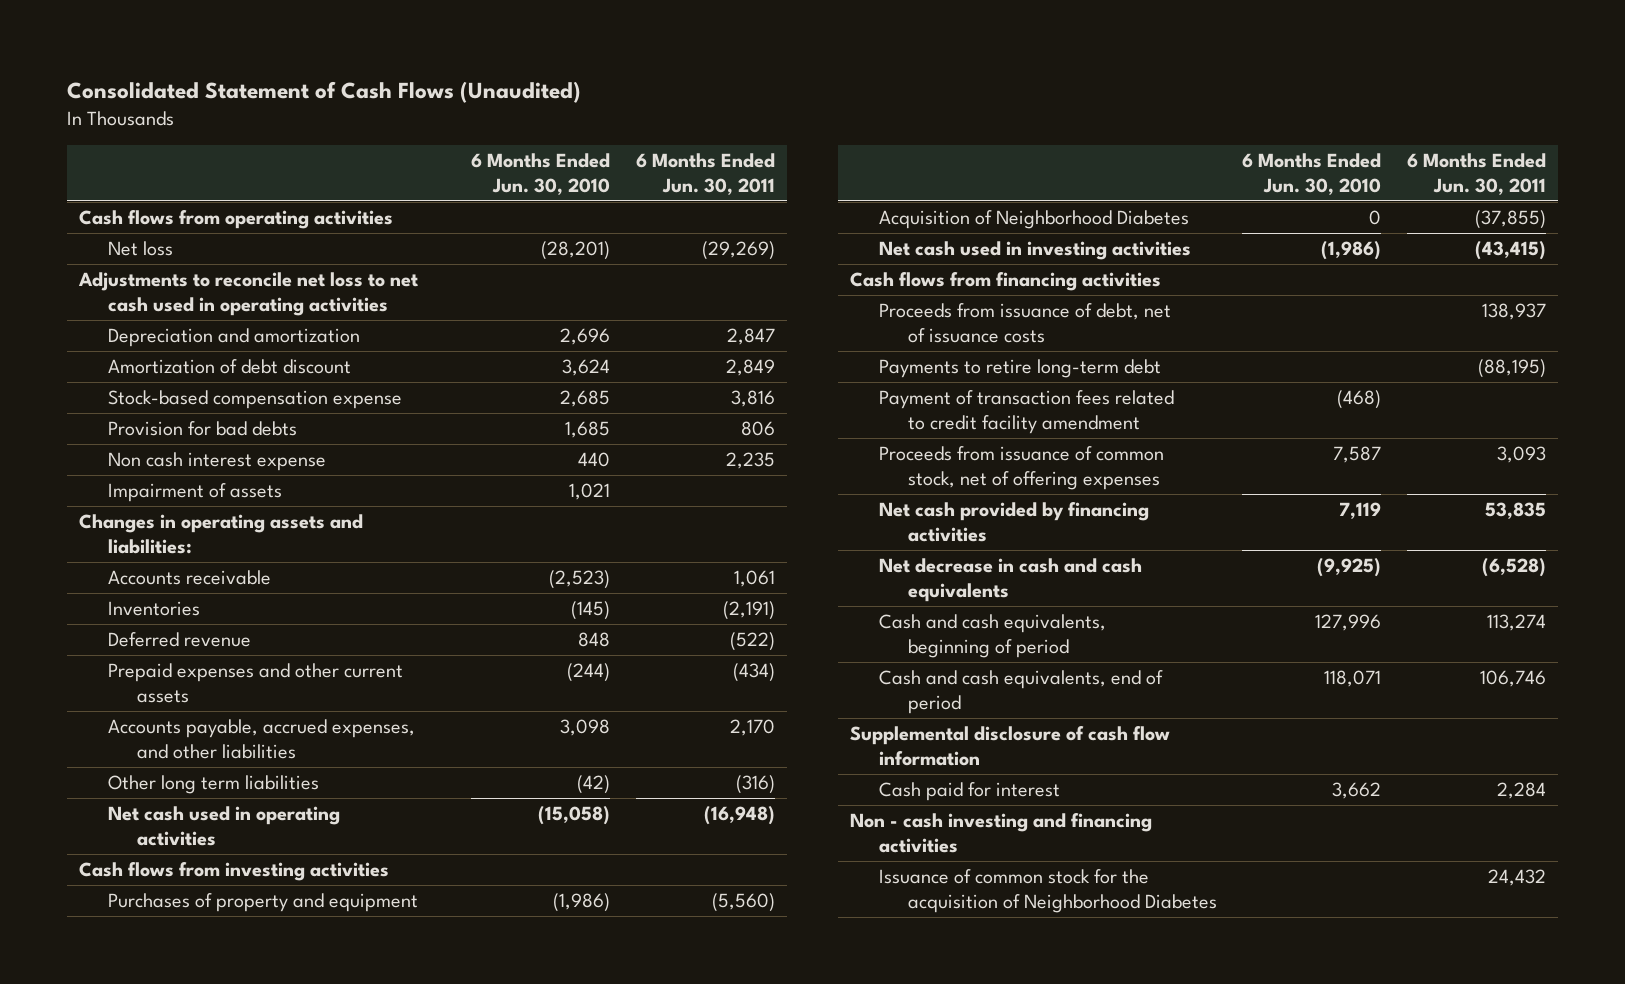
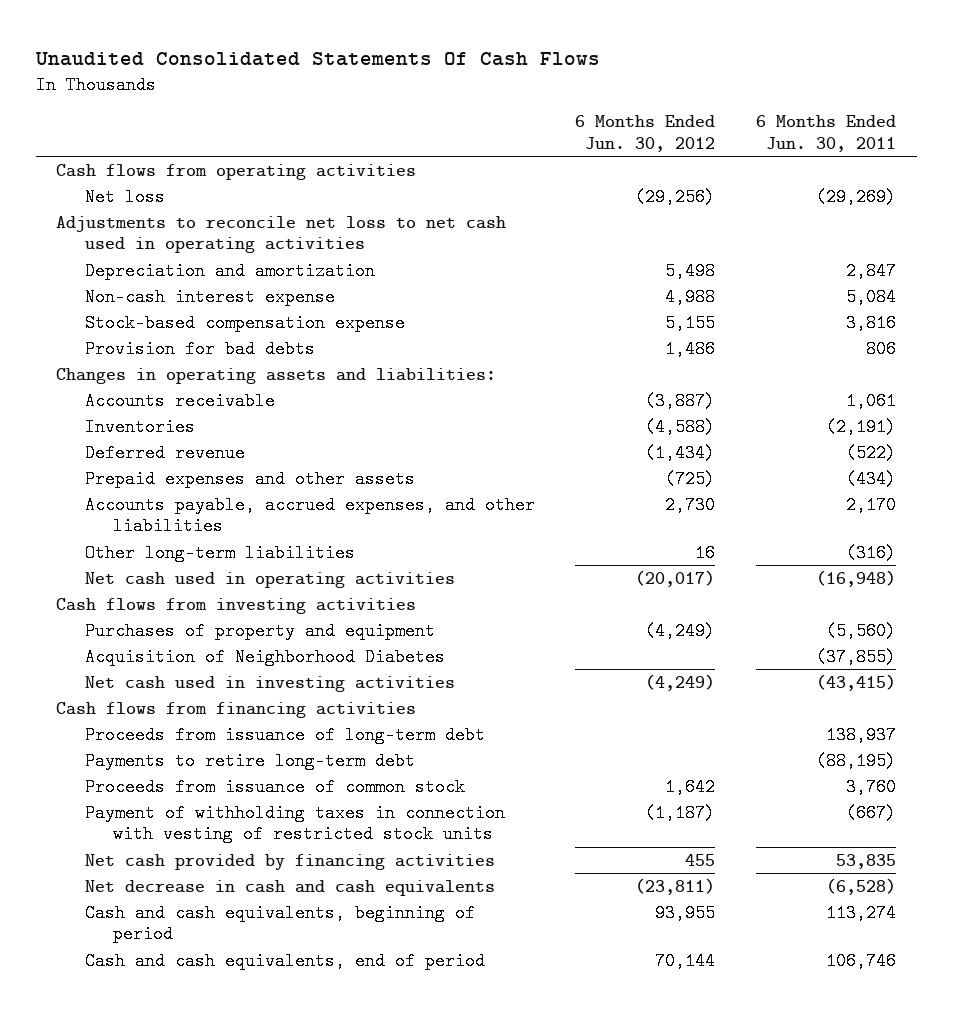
- Consolidated Statement of Cash Flows (Unaudited)
+ Unaudited Consolidated Statements Of Cash Flows
- | 6 Months Ended Jun. 30, 2010 | 6 Months Ended Jun. 30, 2011
+ | 6 Months Ended Jun. 30, 2012 | 6 Months Ended Jun. 30, 2011
- Amortization of debt discount | 3,624 | 2,849
+ Non-cash interest expense | 4,988 | 5,084
- Non cash interest expense | 440 | 2,235
- Impairment of assets | 1,021 |
- Prepaid expenses and other current assets | (244) | (434)
+ Prepaid expenses and other assets | (725) | (434)
- Other long term liabilities | (42) | (316)
+ Other long-term liabilities | 16 | (316)
- Proceeds from issuance of debt, net of issuance costs | | 138,937
+ Proceeds from issuance of long-term debt | | 138,937
- Payment of transaction fees related to credit facility amendment | (468) |
- Proceeds from issuance of common stock, net of offering expenses | 7,587 | 3,093
+ Proceeds from issuance of common stock | 1,642 | 3,760
+ Payment of withholding taxes in connection with vesting of restricted stock units | (1,187) | (667)
- Supplemental disclosure of cash flow information
- Cash paid for interest | 3,662 | 2,284
- Non - cash investing and financing activities
- Issuance of common stock for the acquisition of Neighborhood Diabetes | | 24,432

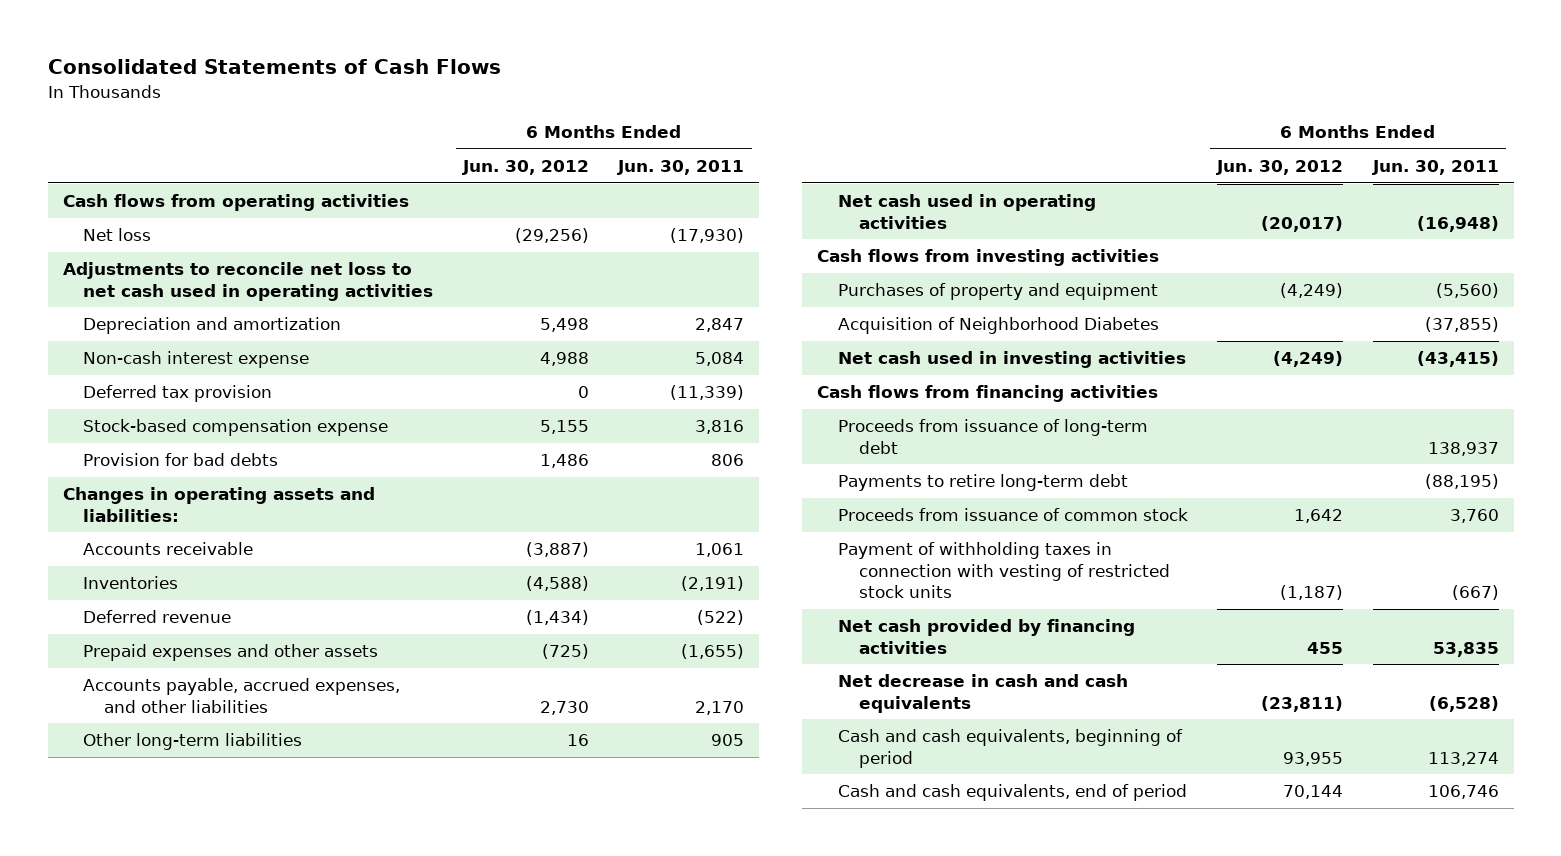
- Unaudited Consolidated Statements Of Cash Flows
+ Consolidated Statements of Cash Flows
- Net loss | (29,256) | (29,269)
+ Net loss | (29,256) | (17,930)
+ Deferred tax provision | 0 | (11,339)
- Prepaid expenses and other assets | (725) | (434)
+ Prepaid expenses and other assets | (725) | (1,655)
- Other long-term liabilities | 16 | (316)
+ Other long-term liabilities | 16 | 905

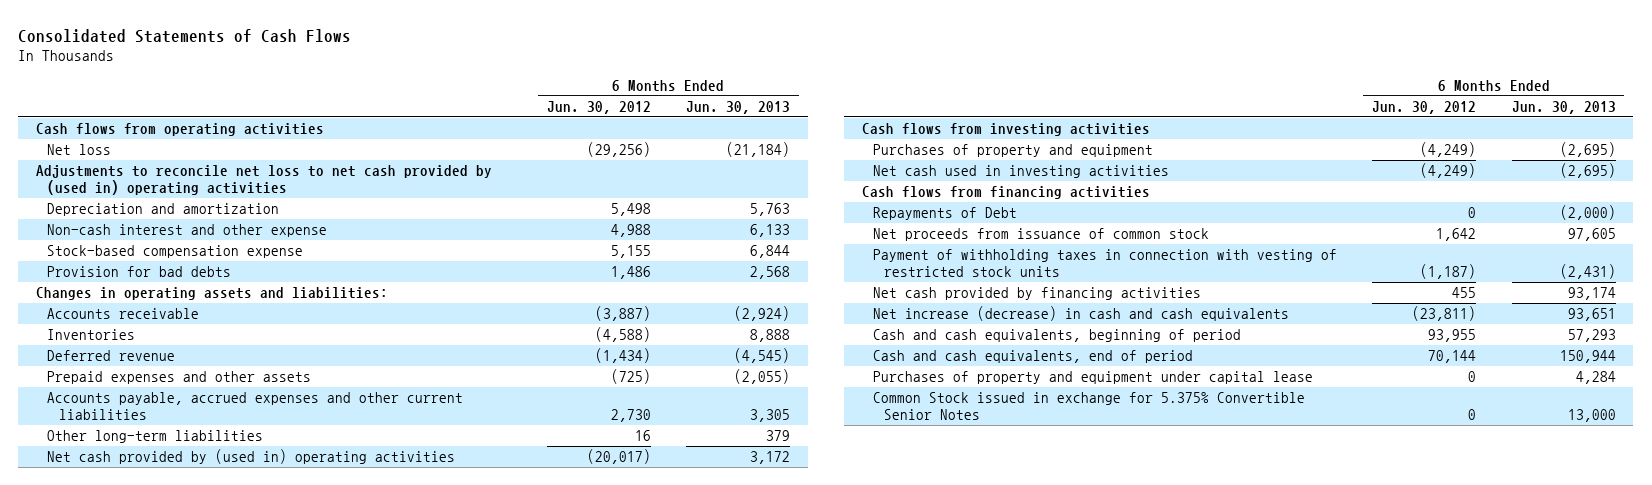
- | 6 Months Ended Jun. 30, 2012 | 6 Months Ended Jun. 30, 2011
+ | 6 Months Ended Jun. 30, 2012 | 6 Months Ended Jun. 30, 2013
- Adjustments to reconcile net loss to net cash used in operating activities
+ Adjustments to reconcile net loss to net cash provided by (used in) operating activities
- Non-cash interest expense | 4,988 | 5,084
- Deferred tax provision | 0 | (11,339)
+ Non-cash interest and other expense | 4,988 | 6,133
- Accounts payable, accrued expenses, and other liabilities | 2,730 | 2,170
+ Accounts payable, accrued expenses and other current liabilities | 2,730 | 3,305
- Net cash used in operating activities | (20,017) | (16,948)
+ Net cash provided by (used in) operating activities | (20,017) | 3,172
- Acquisition of Neighborhood Diabetes | | (37,855)
- Proceeds from issuance of long-term debt | | 138,937
- Payments to retire long-term debt | | (88,195)
- Proceeds from issuance of common stock | 1,642 | 3,760
+ Repayments of Debt | 0 | (2,000)
+ Net proceeds from issuance of common stock | 1,642 | 97,605
- Net decrease in cash and cash equivalents | (23,811) | (6,528)
+ Net increase (decrease) in cash and cash equivalents | (23,811) | 93,651
+ Purchases of property and equipment under capital lease | 0 | 4,284
+ Common Stock issued in exchange for 5.375% Convertible Senior Notes | 0 | 13,000

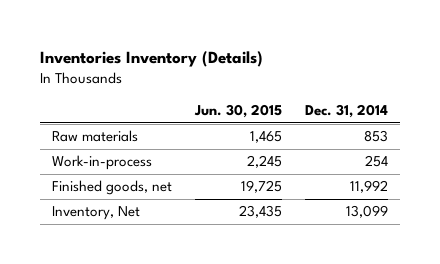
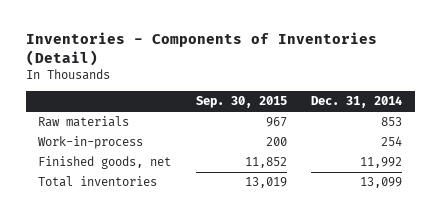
- Inventories Inventory (Details)
+ Inventories - Components of Inventories (Detail)
- | Jun. 30, 2015 | Dec. 31, 2014
+ | Sep. 30, 2015 | Dec. 31, 2014
- Inventory, Net | 23,435 | 13,099
+ Total inventories | 13,019 | 13,099

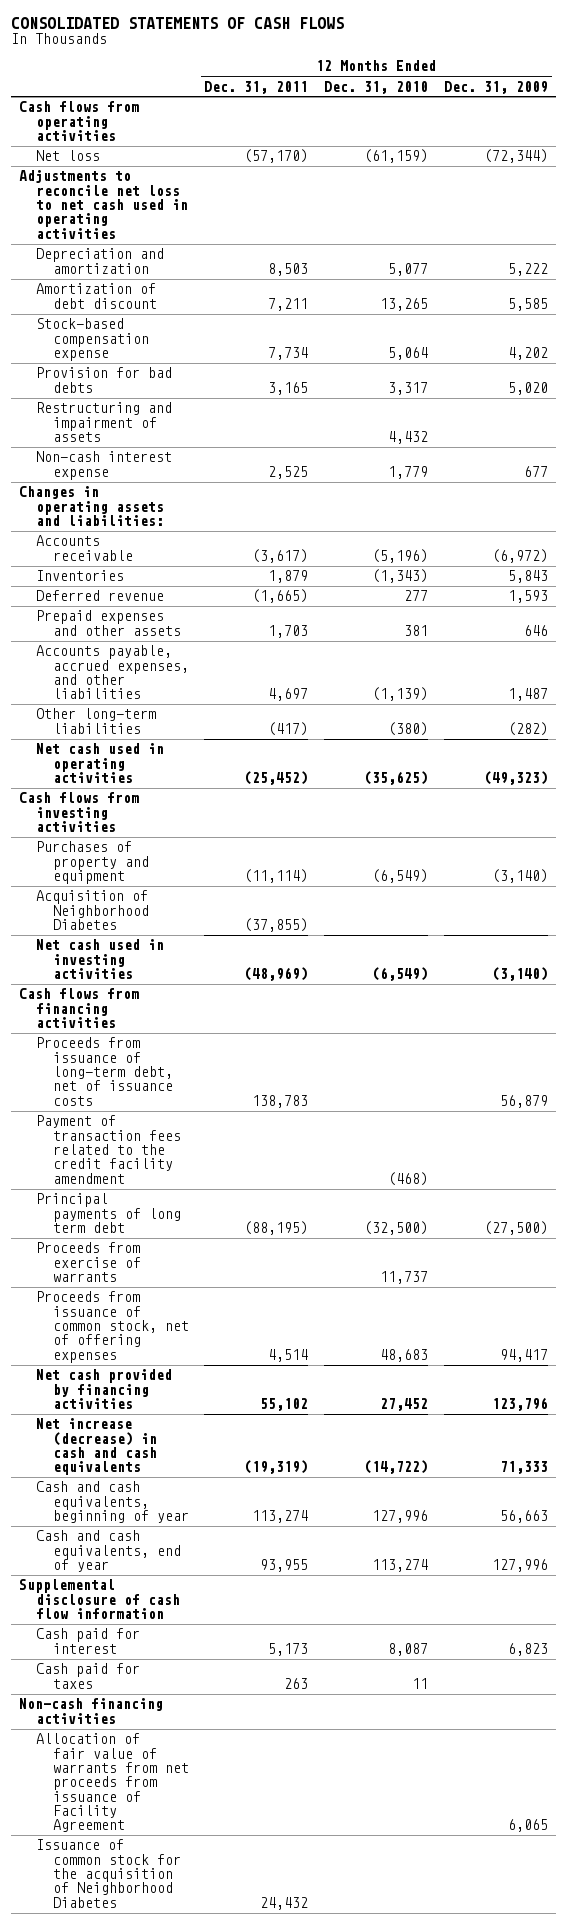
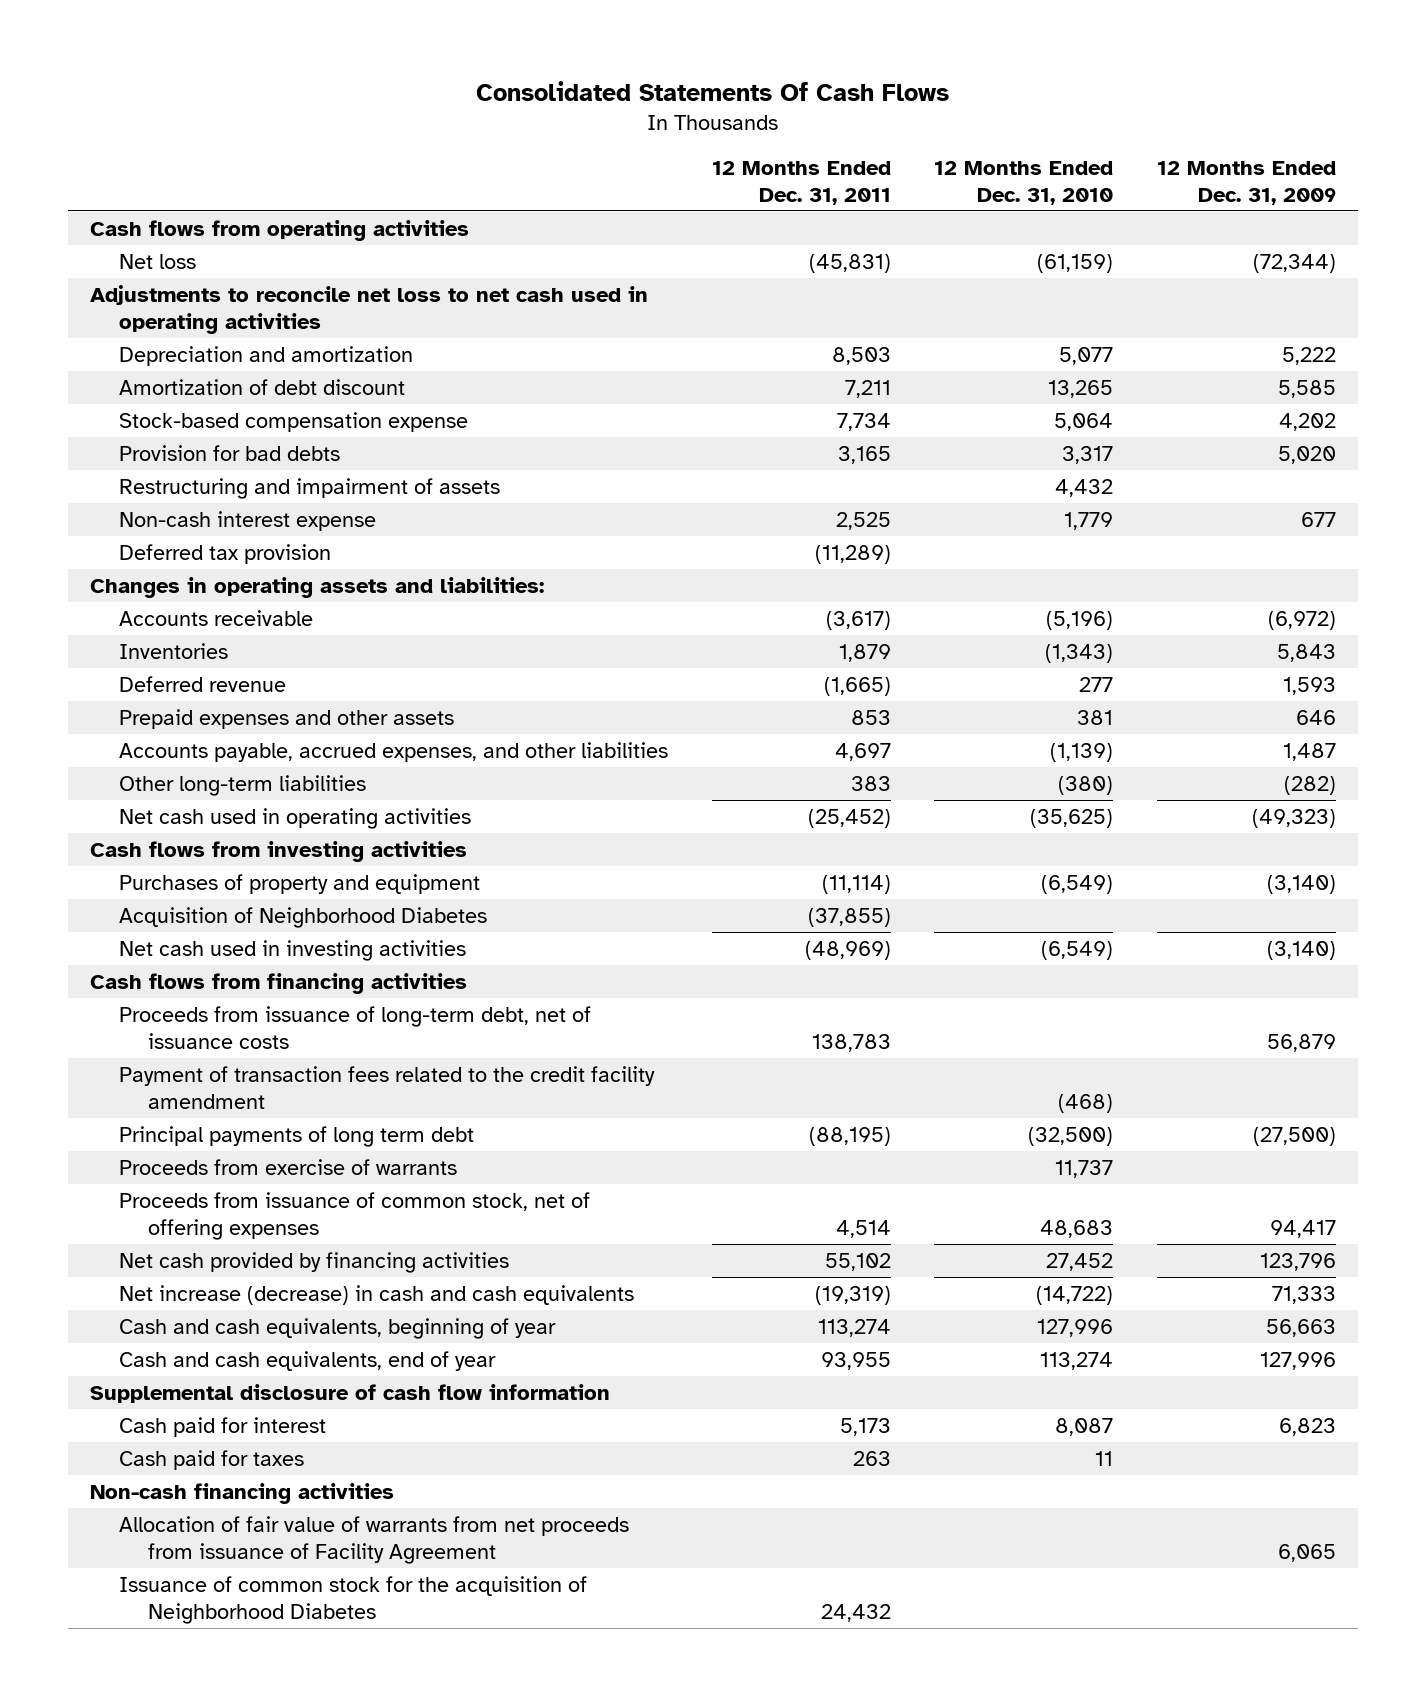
- CONSOLIDATED STATEMENTS OF CASH FLOWS
+ Consolidated Statements Of Cash Flows
- Net loss | (57,170) | (61,159) | (72,344)
+ Net loss | (45,831) | (61,159) | (72,344)
+ Deferred tax provision | (11,289) | |
- Prepaid expenses and other assets | 1,703 | 381 | 646
+ Prepaid expenses and other assets | 853 | 381 | 646
- Other long-term liabilities | (417) | (380) | (282)
+ Other long-term liabilities | 383 | (380) | (282)

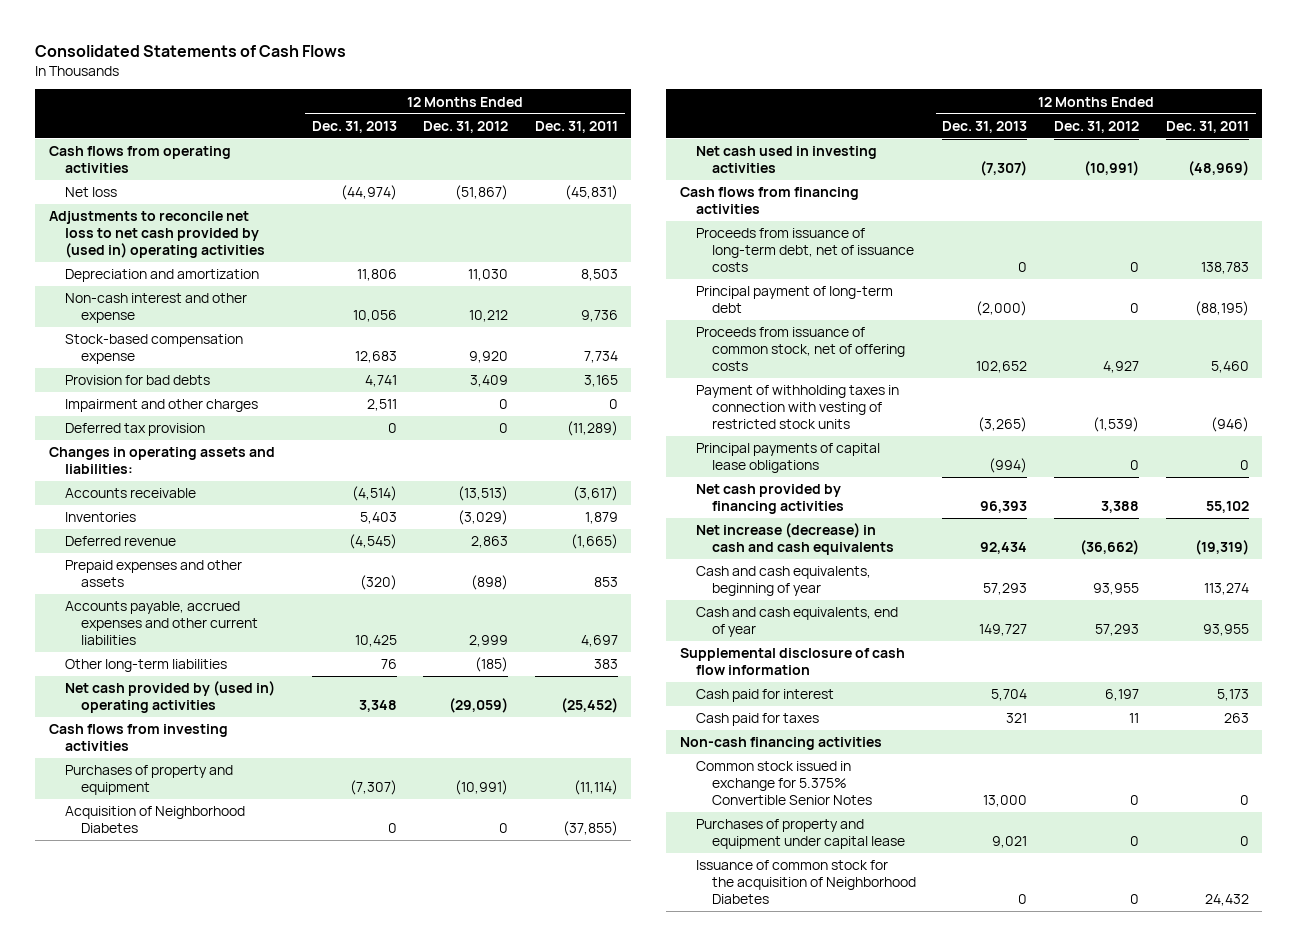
- Consolidated Statements Of Cash Flows
+ Consolidated Statements of Cash Flows
- | 12 Months Ended Dec. 31, 2011 | 12 Months Ended Dec. 31, 2010 | 12 Months Ended Dec. 31, 2009
+ | 12 Months Ended Dec. 31, 2013 | 12 Months Ended Dec. 31, 2012 | 12 Months Ended Dec. 31, 2011
- Adjustments to reconcile net loss to net cash used in operating activities
+ Adjustments to reconcile net loss to net cash provided by (used in) operating activities
- Amortization of debt discount | 7,211 | 13,265 | 5,585
+ Non-cash interest and other expense | 10,056 | 10,212 | 9,736
- Restructuring and impairment of assets | | 4,432 |
- Non-cash interest expense | 2,525 | 1,779 | 677
+ Impairment and other charges | 2,511 | 0 | 0
- Accounts payable, accrued expenses, and other liabilities | 4,697 | (1,139) | 1,487
+ Accounts payable, accrued expenses and other current liabilities | 10,425 | 2,999 | 4,697
- Net cash used in operating activities | (25,452) | (35,625) | (49,323)
+ Net cash provided by (used in) operating activities | 3,348 | (29,059) | (25,452)
- Payment of transaction fees related to the credit facility amendment | | (468) |
- Principal payments of long term debt | (88,195) | (32,500) | (27,500)
- Proceeds from exercise of warrants | | 11,737 |
- Proceeds from issuance of common stock, net of offering expenses | 4,514 | 48,683 | 94,417
+ Principal payment of long-term debt | (2,000) | 0 | (88,195)
+ Proceeds from issuance of common stock, net of offering costs | 102,652 | 4,927 | 5,460
+ Payment of withholding taxes in connection with vesting of restricted stock units | (3,265) | (1,539) | (946)
+ Principal payments of capital lease obligations | (994) | 0 | 0
- Allocation of fair value of warrants from net proceeds from issuance of Facility Agreement | | | 6,065
+ Common stock issued in exchange for 5.375% Convertible Senior Notes | 13,000 | 0 | 0
+ Purchases of property and equipment under capital lease | 9,021 | 0 | 0

